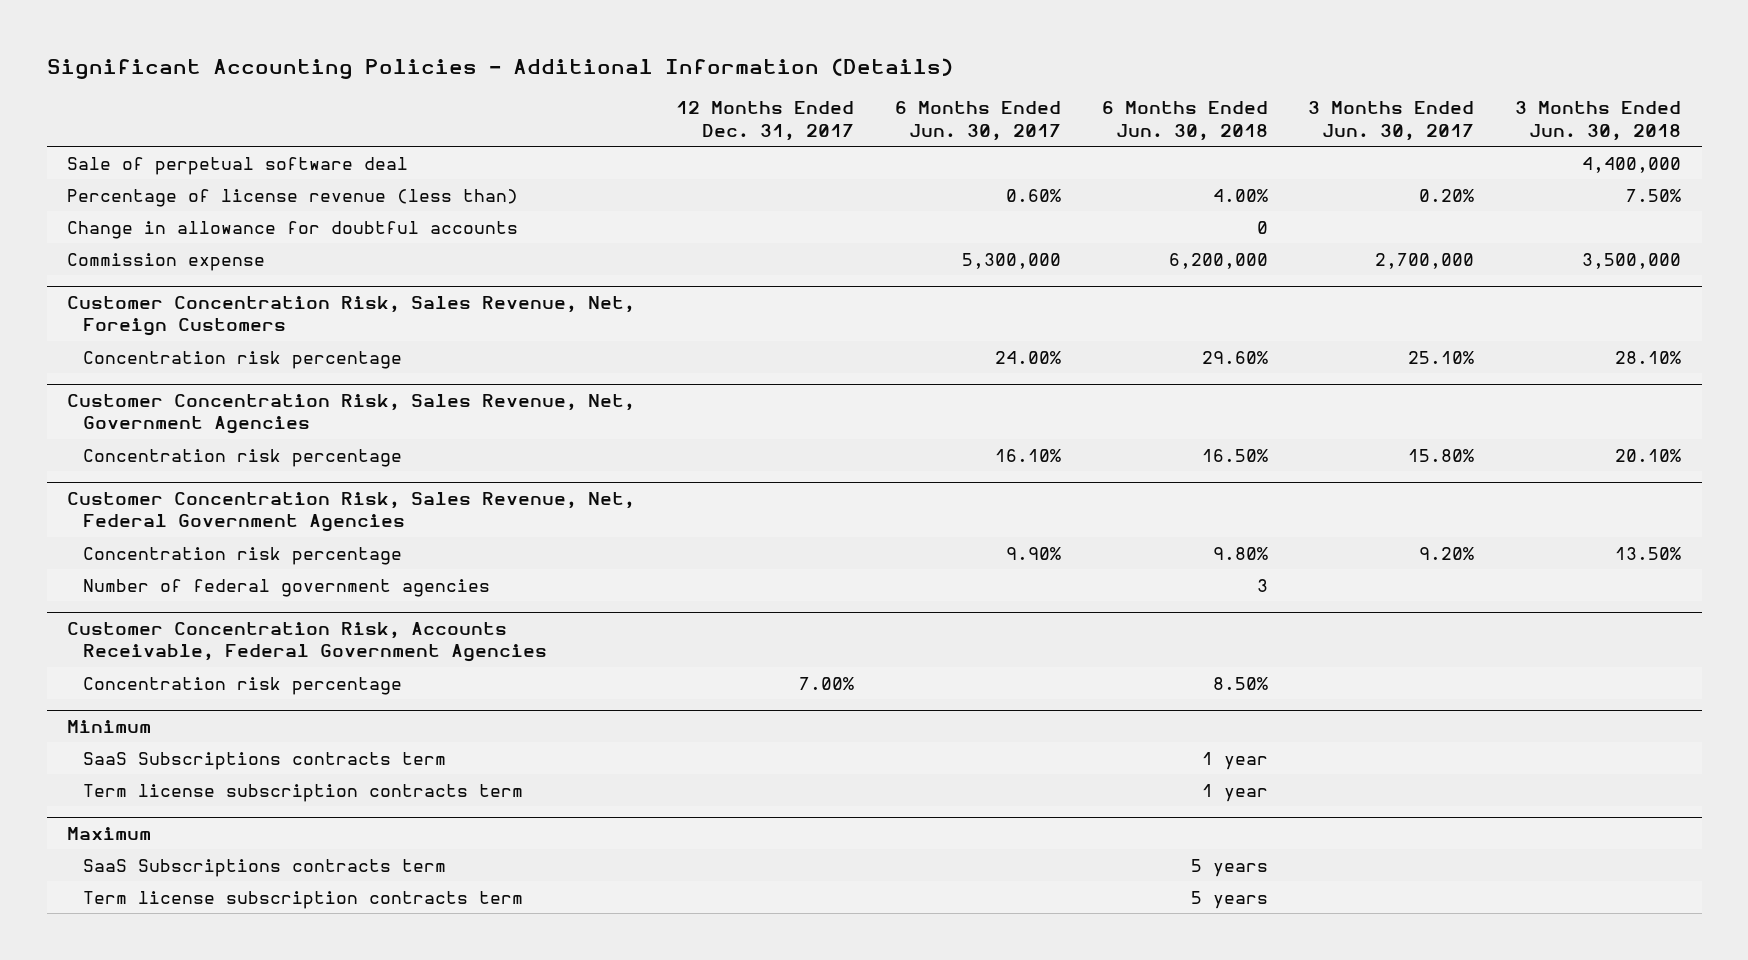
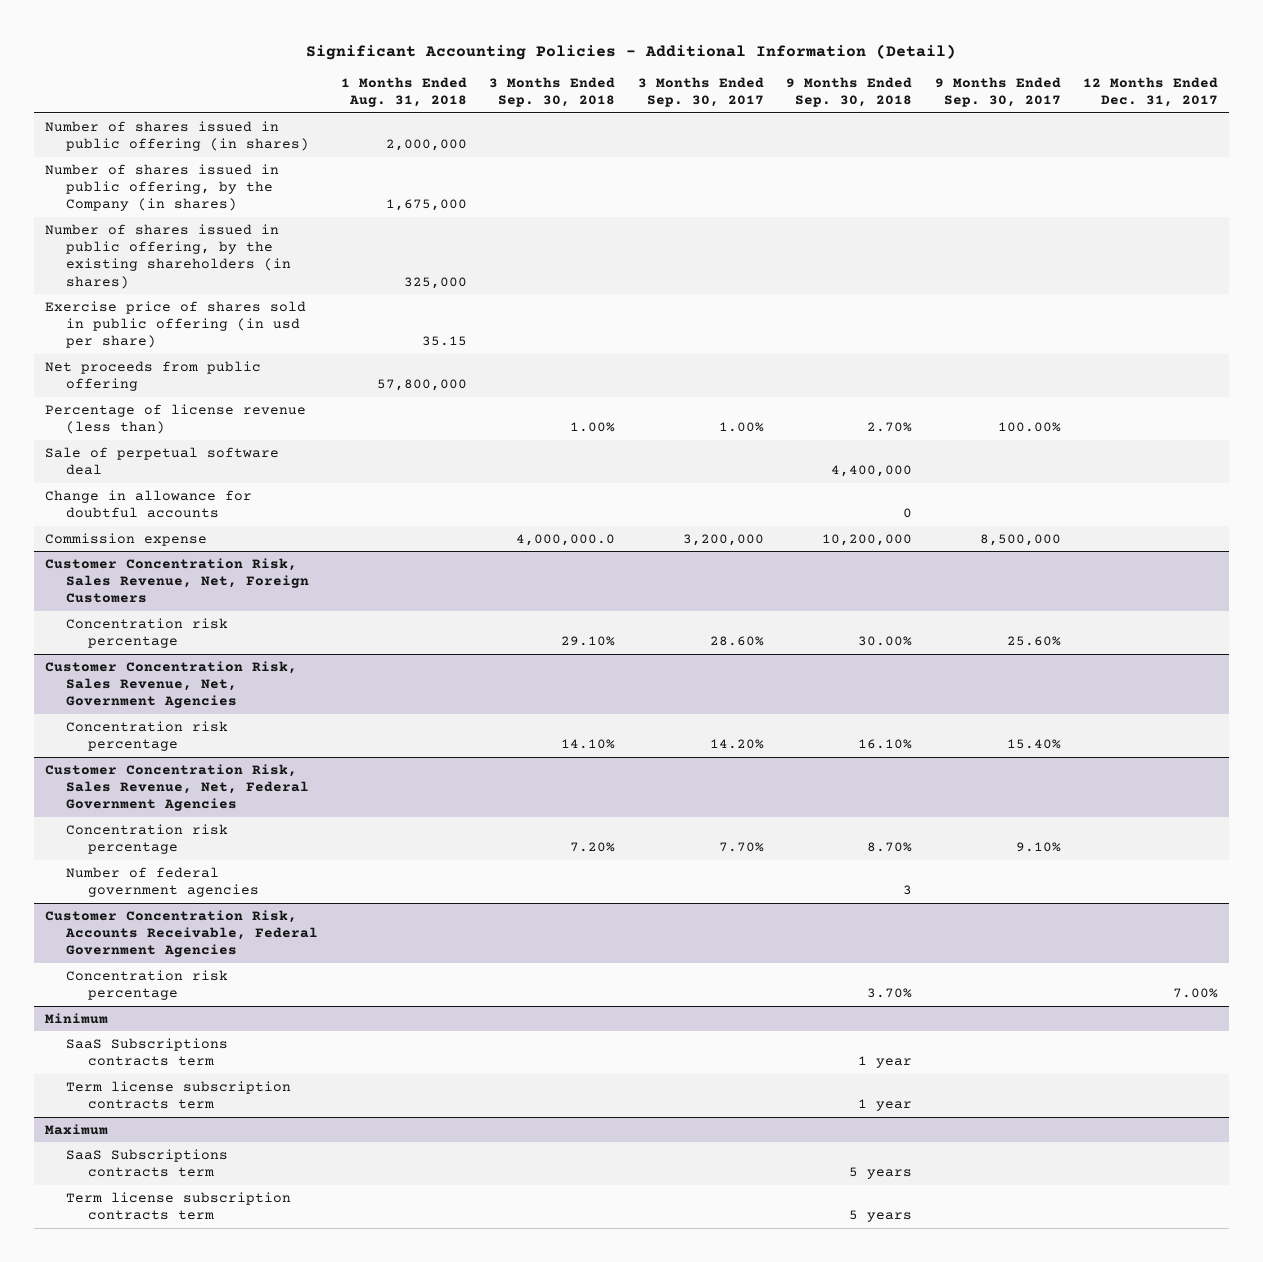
- Significant Accounting Policies - Additional Information (Details)
+ Significant Accounting Policies - Additional Information (Detail)
- | 12 Months Ended Dec. 31, 2017 | 6 Months Ended Jun. 30, 2017 | 6 Months Ended Jun. 30, 2018 | 3 Months Ended Jun. 30, 2017 | 3 Months Ended Jun. 30, 2018
+ | 1 Months Ended Aug. 31, 2018 | 3 Months Ended Sep. 30, 2018 | 3 Months Ended Sep. 30, 2017 | 9 Months Ended Sep. 30, 2018 | 9 Months Ended Sep. 30, 2017 | 12 Months Ended Dec. 31, 2017
+ Number of shares issued in public offering (in shares) | 2,000,000 | | | | |
+ Number of shares issued in public offering, by the Company (in shares) | 1,675,000 | | | | |
+ Number of shares issued in public offering, by the existing shareholders (in shares) | 325,000 | | | | |
+ Exercise price of shares sold in public offering (in usd per share) | 35.15 | | | | |
+ Net proceeds from public offering | 57,800,000 | | | | |
moved down: Sale of perpetual software deal | | | | 4,400,000 | |

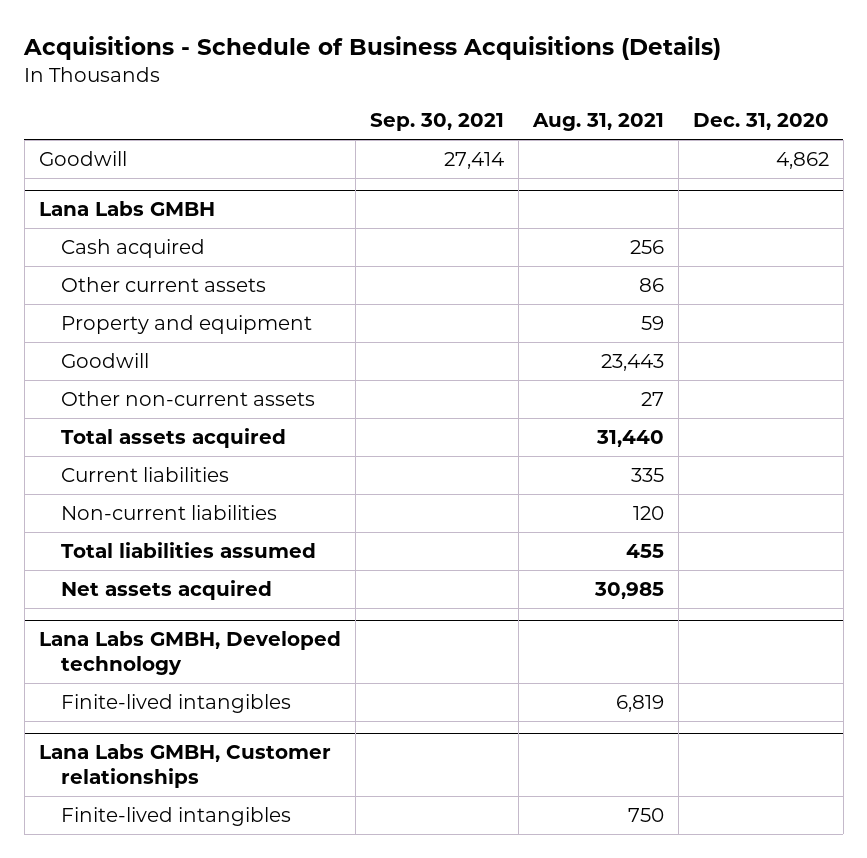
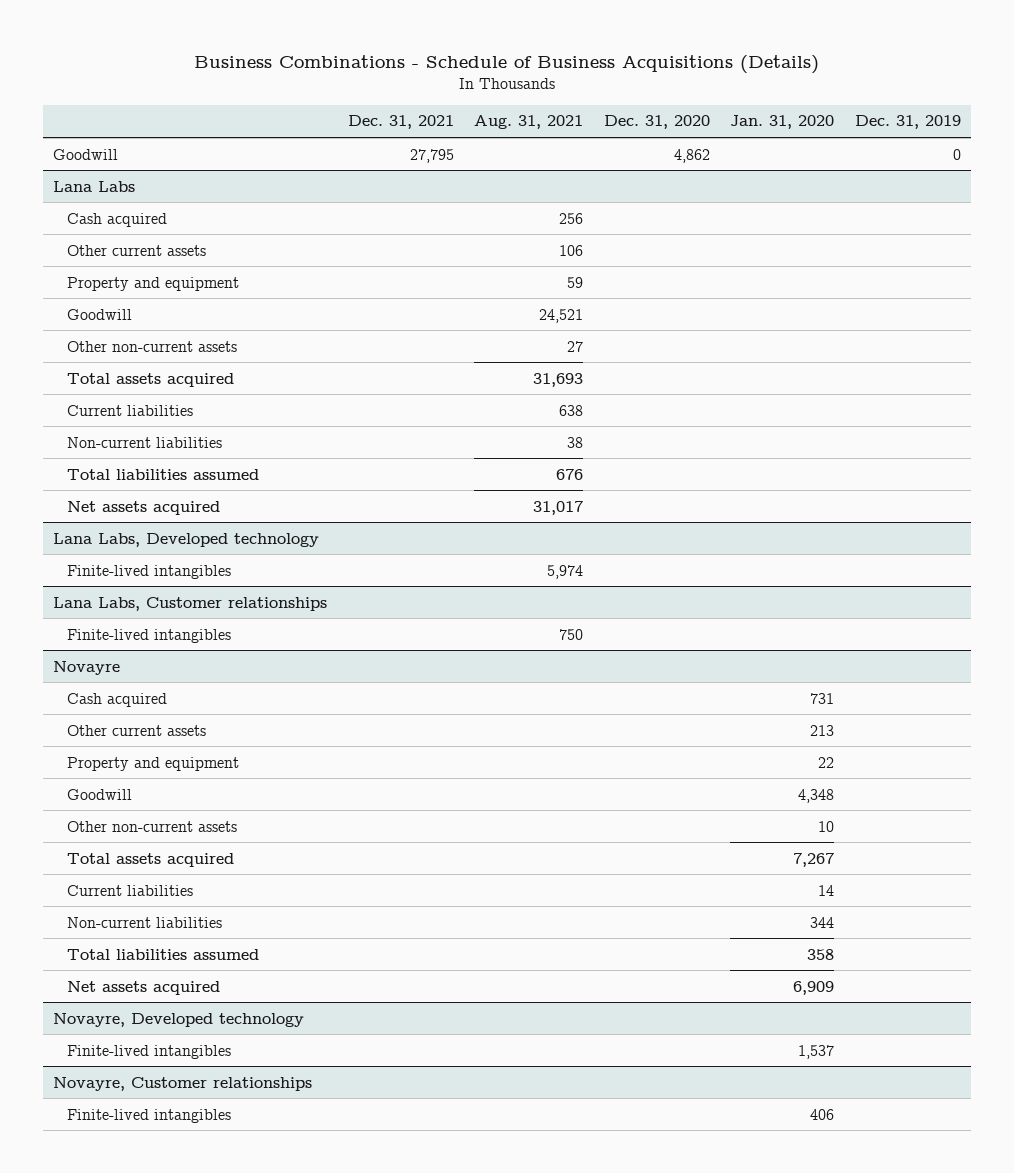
- Acquisitions - Schedule of Business Acquisitions (Details)
+ Business Combinations - Schedule of Business Acquisitions (Details)
- | Sep. 30, 2021 | Aug. 31, 2021 | Dec. 31, 2020
+ | Dec. 31, 2021 | Aug. 31, 2021 | Dec. 31, 2020 | Jan. 31, 2020 | Dec. 31, 2019
- Lana Labs GMBH
+ Lana Labs
- Other current assets | | 86 |
+ Other current assets | | 106 | | |
- Goodwill | | 23,443 |
+ Goodwill | | 24,521 | | |
- Total assets acquired | | 31,440 |
- Current liabilities | | 335 |
- Non-current liabilities | | 120 |
- Total liabilities assumed | | 455 |
- Net assets acquired | | 30,985 |
- Lana Labs GMBH, Developed technology
- Finite-lived intangibles | | 6,819 |
- Lana Labs GMBH, Customer relationships
+ Total assets acquired | | 31,693 | | |
+ Current liabilities | | 638 | | |
+ Non-current liabilities | | 38 | | |
+ Total liabilities assumed | | 676 | | |
+ Net assets acquired | | 31,017 | | |
+ Lana Labs, Developed technology
+ Finite-lived intangibles | | 5,974 | | |
+ Lana Labs, Customer relationships
+ Novayre
+ Cash acquired | | | | 731 |
+ Other current assets | | | | 213 |
+ Property and equipment | | | | 22 |
+ Goodwill | | | | 4,348 |
+ Other non-current assets | | | | 10 |
+ Total assets acquired | | | | 7,267 |
+ Current liabilities | | | | 14 |
+ Non-current liabilities | | | | 344 |
+ Total liabilities assumed | | | | 358 |
+ Net assets acquired | | | | 6,909 |
+ Novayre, Developed technology
+ Finite-lived intangibles | | | | 1,537 |
+ Novayre, Customer relationships
+ Finite-lived intangibles | | | | 406 |

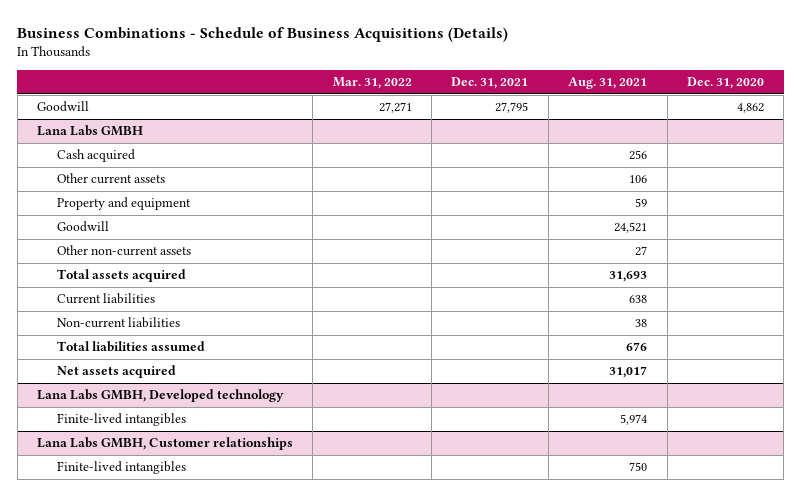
- | Dec. 31, 2021 | Aug. 31, 2021 | Dec. 31, 2020 | Jan. 31, 2020 | Dec. 31, 2019
+ | Mar. 31, 2022 | Dec. 31, 2021 | Aug. 31, 2021 | Dec. 31, 2020
- Lana Labs
+ Lana Labs GMBH
- Lana Labs, Developed technology
+ Lana Labs GMBH, Developed technology
- Lana Labs, Customer relationships
+ Lana Labs GMBH, Customer relationships
- Novayre
- Cash acquired | | | | 731 |
- Other current assets | | | | 213 |
- Property and equipment | | | | 22 |
- Goodwill | | | | 4,348 |
- Other non-current assets | | | | 10 |
- Total assets acquired | | | | 7,267 |
- Current liabilities | | | | 14 |
- Non-current liabilities | | | | 344 |
- Total liabilities assumed | | | | 358 |
- Net assets acquired | | | | 6,909 |
- Novayre, Developed technology
- Finite-lived intangibles | | | | 1,537 |
- Novayre, Customer relationships
- Finite-lived intangibles | | | | 406 |

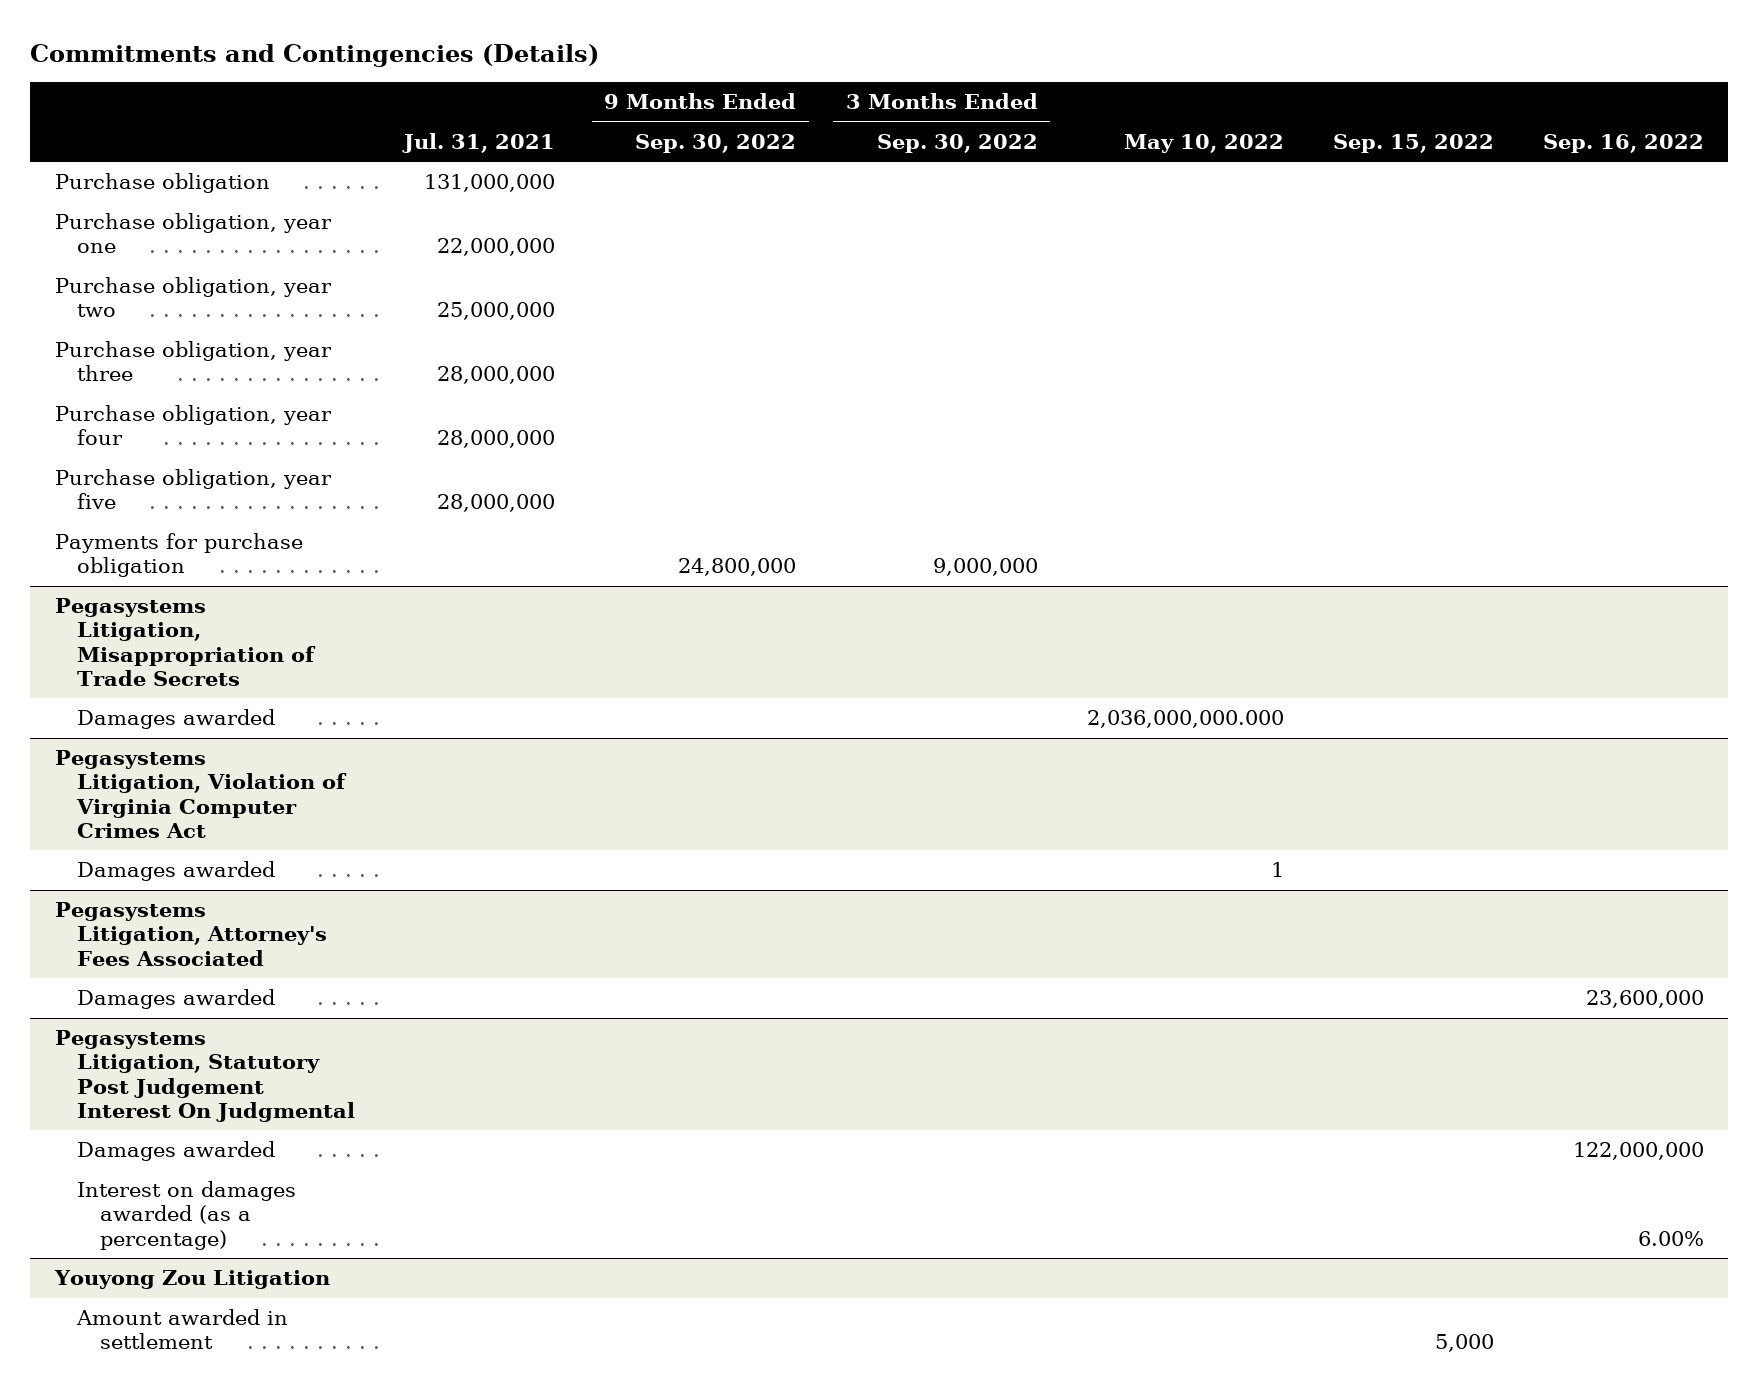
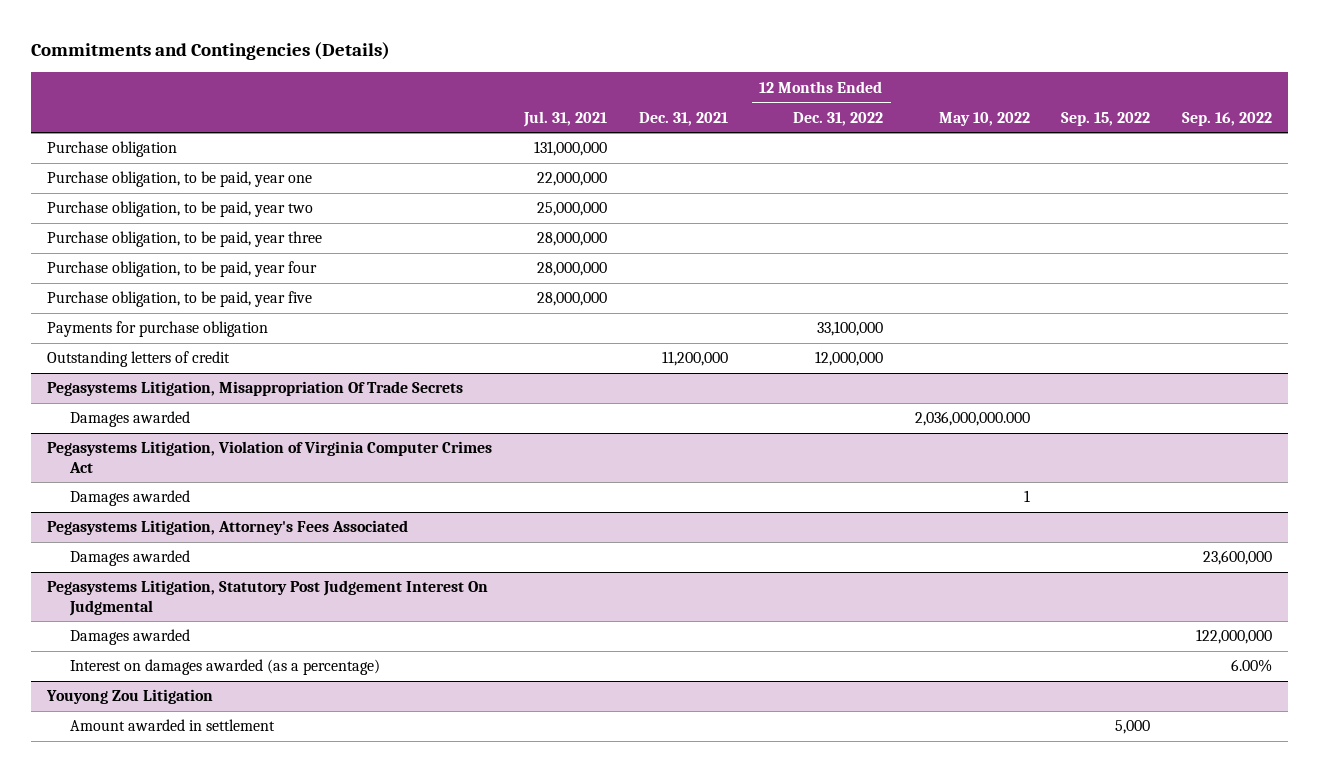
- | Jul. 31, 2021 | 9 Months Ended Sep. 30, 2022 | 3 Months Ended Sep. 30, 2022 | May 10, 2022 | Sep. 15, 2022 | Sep. 16, 2022
+ | Jul. 31, 2021 | Dec. 31, 2021 | 12 Months Ended Dec. 31, 2022 | May 10, 2022 | Sep. 15, 2022 | Sep. 16, 2022
- Purchase obligation, year one | 22,000,000 | | | | |
- Purchase obligation, year two | 25,000,000 | | | | |
- Purchase obligation, year three | 28,000,000 | | | | |
- Purchase obligation, year four | 28,000,000 | | | | |
- Purchase obligation, year five | 28,000,000 | | | | |
+ Purchase obligation, to be paid, year one | 22,000,000 | | | | |
+ Purchase obligation, to be paid, year two | 25,000,000 | | | | |
+ Purchase obligation, to be paid, year three | 28,000,000 | | | | |
+ Purchase obligation, to be paid, year four | 28,000,000 | | | | |
+ Purchase obligation, to be paid, year five | 28,000,000 | | | | |
- Pegasystems Litigation, Misappropriation of Trade Secrets
+ Outstanding letters of credit | | 11,200,000 | 12,000,000 | | |
+ Pegasystems Litigation, Misappropriation Of Trade Secrets

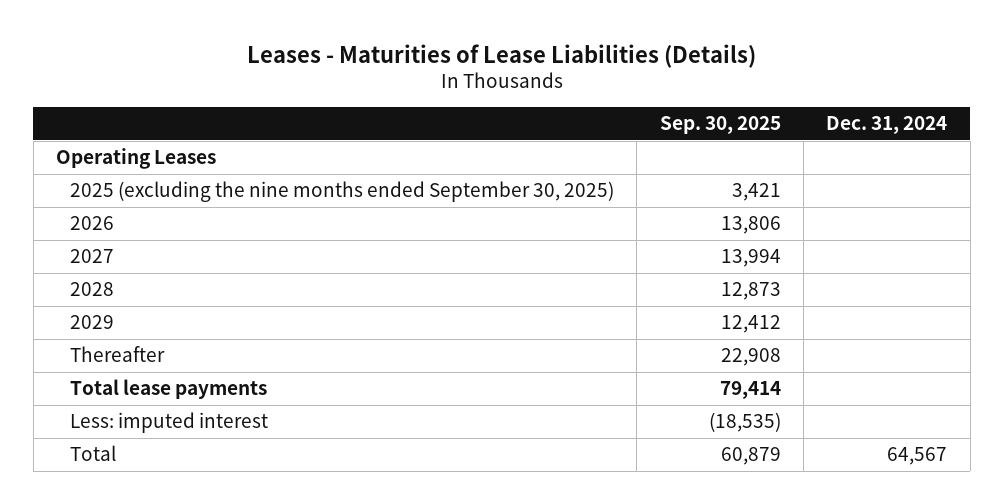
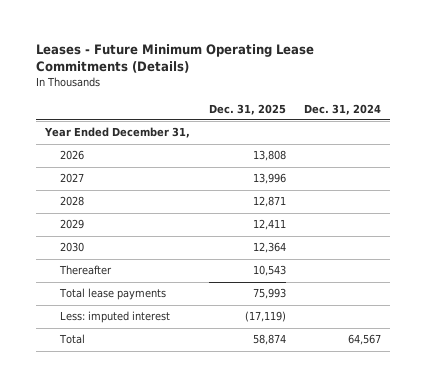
- Leases - Maturities of Lease Liabilities (Details)
+ Leases - Future Minimum Operating Lease Commitments (Details)
- | Sep. 30, 2025 | Dec. 31, 2024
+ | Dec. 31, 2025 | Dec. 31, 2024
- Operating Leases
- 2025 (excluding the nine months ended September 30, 2025) | 3,421 |
+ Year Ended December 31,
+ 2030 | 12,364 |

